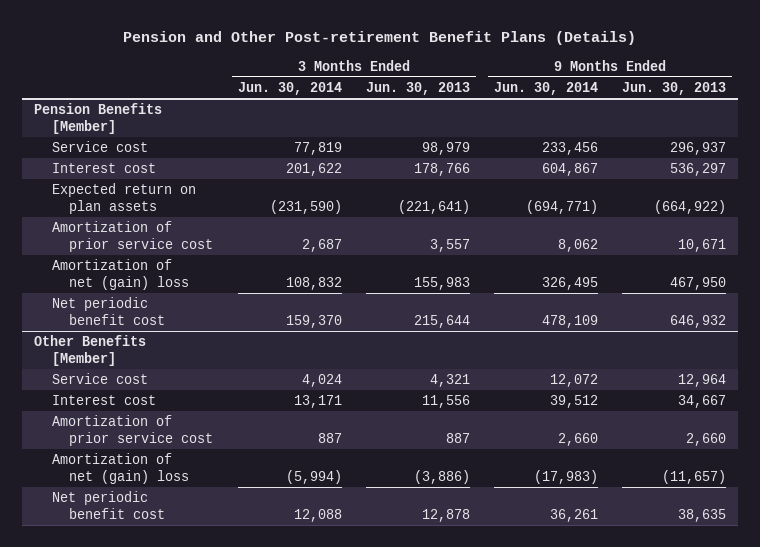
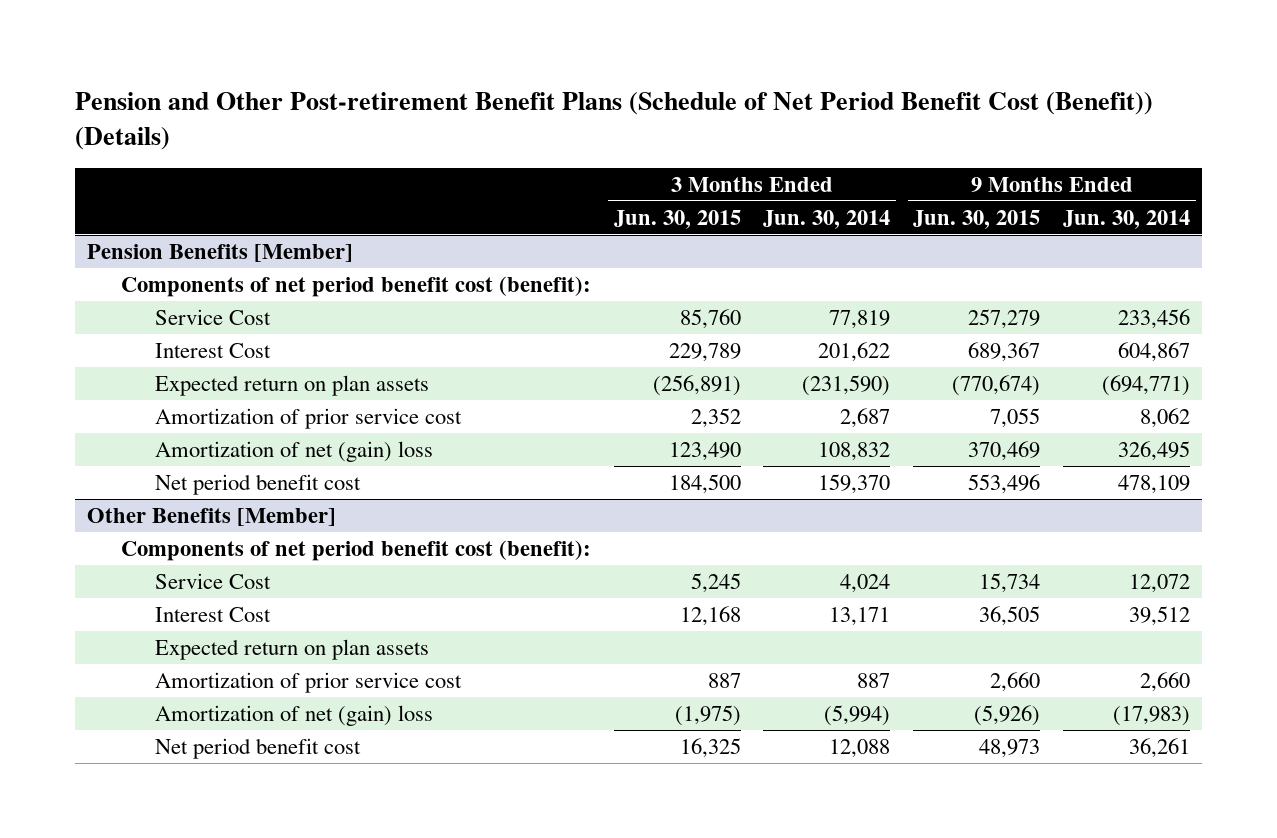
- Pension and Other Post-retirement Benefit Plans (Details)
+ Pension and Other Post-retirement Benefit Plans (Schedule of Net Period Benefit Cost (Benefit)) (Details)
- | 3 Months Ended Jun. 30, 2014 | 3 Months Ended Jun. 30, 2013 | 9 Months Ended Jun. 30, 2014 | 9 Months Ended Jun. 30, 2013
+ | 3 Months Ended Jun. 30, 2015 | 3 Months Ended Jun. 30, 2014 | 9 Months Ended Jun. 30, 2015 | 9 Months Ended Jun. 30, 2014
@ Pension Benefits [Member]
- Service cost | 77,819 | 98,979 | 233,456 | 296,937
- Interest cost | 201,622 | 178,766 | 604,867 | 536,297
+ Components of net period benefit cost (benefit):
+ Service Cost | 85,760 | 77,819 | 257,279 | 233,456
+ Interest Cost | 229,789 | 201,622 | 689,367 | 604,867
- Net periodic benefit cost | 159,370 | 215,644 | 478,109 | 646,932
+ Net period benefit cost | 184,500 | 159,370 | 553,496 | 478,109
@ Other Benefits [Member]
- Service cost | 4,024 | 4,321 | 12,072 | 12,964
- Interest cost | 13,171 | 11,556 | 39,512 | 34,667
+ Components of net period benefit cost (benefit):
+ Service Cost | 5,245 | 4,024 | 15,734 | 12,072
+ Interest Cost | 12,168 | 13,171 | 36,505 | 39,512
+ Expected return on plan assets
- Net periodic benefit cost | 12,088 | 12,878 | 36,261 | 38,635
+ Net period benefit cost | 16,325 | 12,088 | 48,973 | 36,261

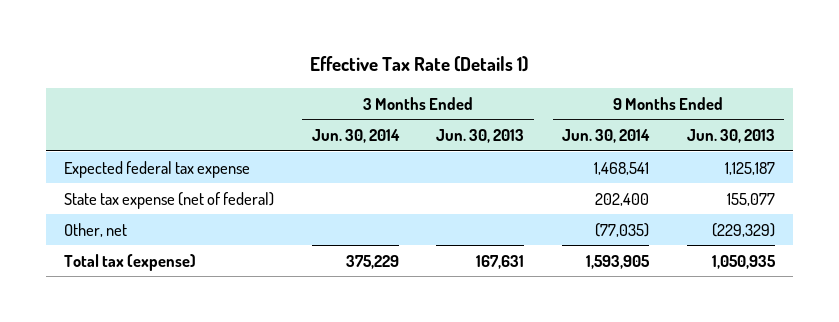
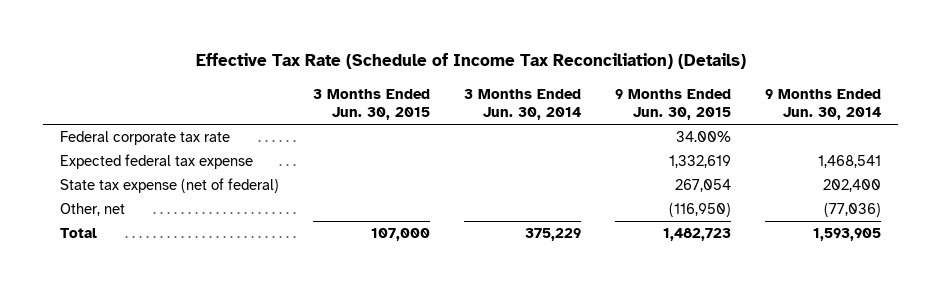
- Effective Tax Rate (Details 1)
+ Effective Tax Rate (Schedule of Income Tax Reconciliation) (Details)
- | 3 Months Ended Jun. 30, 2014 | 3 Months Ended Jun. 30, 2013 | 9 Months Ended Jun. 30, 2014 | 9 Months Ended Jun. 30, 2013
+ | 3 Months Ended Jun. 30, 2015 | 3 Months Ended Jun. 30, 2014 | 9 Months Ended Jun. 30, 2015 | 9 Months Ended Jun. 30, 2014
+ Federal corporate tax rate | | | 34.00% |
- Other, net | | | (77,035) | (229,329)
- Total tax (expense) | 375,229 | 167,631 | 1,593,905 | 1,050,935
+ Other, net | | | (116,950) | (77,036)
+ Total | 107,000 | 375,229 | 1,482,723 | 1,593,905

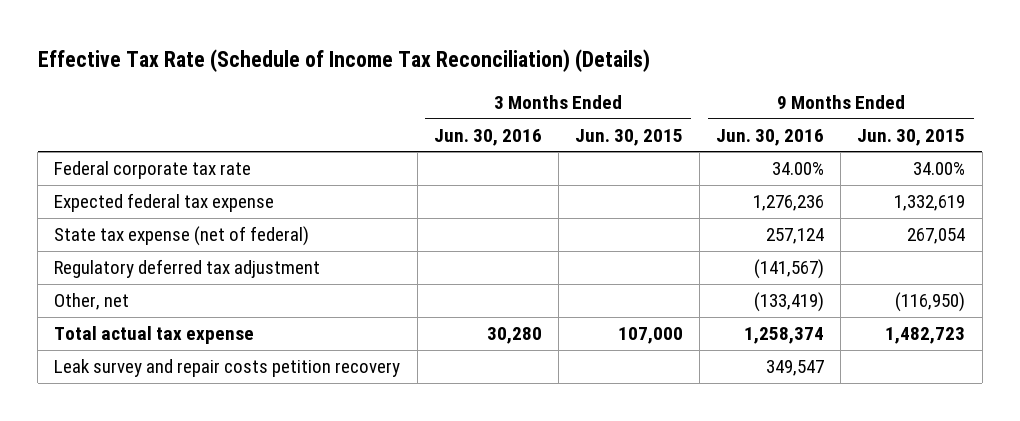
- | 3 Months Ended Jun. 30, 2015 | 3 Months Ended Jun. 30, 2014 | 9 Months Ended Jun. 30, 2015 | 9 Months Ended Jun. 30, 2014
+ | 3 Months Ended Jun. 30, 2016 | 3 Months Ended Jun. 30, 2015 | 9 Months Ended Jun. 30, 2016 | 9 Months Ended Jun. 30, 2015
+ Regulatory deferred tax adjustment | | | (141,567) |
- Total | 107,000 | 375,229 | 1,482,723 | 1,593,905
+ Total actual tax expense | 30,280 | 107,000 | 1,258,374 | 1,482,723
+ Leak survey and repair costs petition recovery | | | 349,547 |

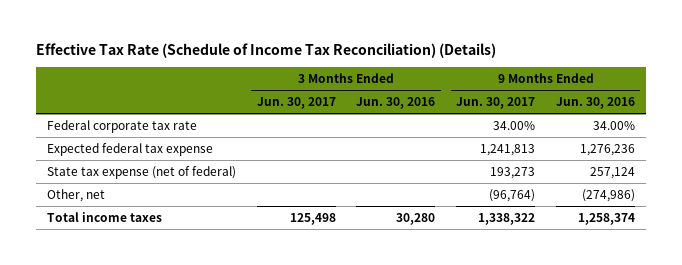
- | 3 Months Ended Jun. 30, 2016 | 3 Months Ended Jun. 30, 2015 | 9 Months Ended Jun. 30, 2016 | 9 Months Ended Jun. 30, 2015
+ | 3 Months Ended Jun. 30, 2017 | 3 Months Ended Jun. 30, 2016 | 9 Months Ended Jun. 30, 2017 | 9 Months Ended Jun. 30, 2016
- Regulatory deferred tax adjustment | | | (141,567) |
- Other, net | | | (133,419) | (116,950)
- Total actual tax expense | 30,280 | 107,000 | 1,258,374 | 1,482,723
- Leak survey and repair costs petition recovery | | | 349,547 |
+ Other, net | | | (96,764) | (274,986)
+ Total income taxes | 125,498 | 30,280 | 1,338,322 | 1,258,374

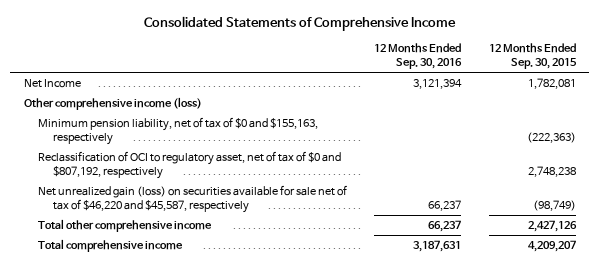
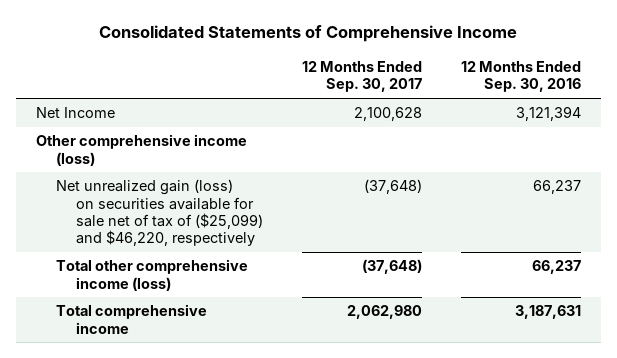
- | 12 Months Ended Sep. 30, 2016 | 12 Months Ended Sep. 30, 2015
+ | 12 Months Ended Sep. 30, 2017 | 12 Months Ended Sep. 30, 2016
- Minimum pension liability, net of tax of $0 and $155,163, respectively | | (222,363)
- Reclassification of OCI to regulatory asset, net of tax of $0 and $807,192, respectively | | 2,748,238
- Net unrealized gain (loss) on securities available for sale net of tax of $46,220 and $45,587, respectively | 66,237 | (98,749)
- Total other comprehensive income | 66,237 | 2,427,126
+ Net unrealized gain (loss) on securities available for sale net of tax of ($25,099) and $46,220, respectively | (37,648) | 66,237
+ Total other comprehensive income (loss) | (37,648) | 66,237

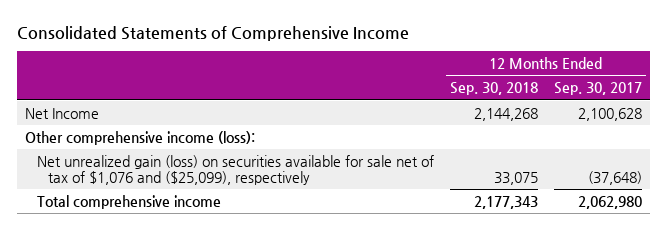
- | 12 Months Ended Sep. 30, 2017 | 12 Months Ended Sep. 30, 2016
+ | 12 Months Ended Sep. 30, 2018 | 12 Months Ended Sep. 30, 2017
- Other comprehensive income (loss)
- Net unrealized gain (loss) on securities available for sale net of tax of ($25,099) and $46,220, respectively | (37,648) | 66,237
- Total other comprehensive income (loss) | (37,648) | 66,237
+ Other comprehensive income (loss):
+ Net unrealized gain (loss) on securities available for sale net of tax of $1,076 and ($25,099), respectively | 33,075 | (37,648)

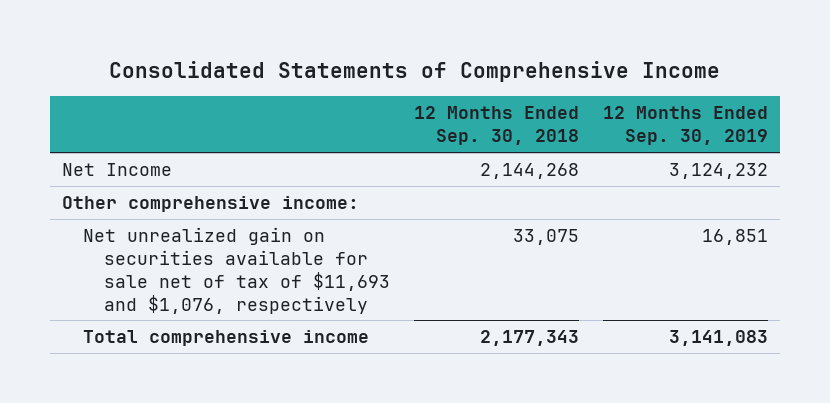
- | 12 Months Ended Sep. 30, 2018 | 12 Months Ended Sep. 30, 2017
+ | 12 Months Ended Sep. 30, 2018 | 12 Months Ended Sep. 30, 2019
- Other comprehensive income (loss):
- Net unrealized gain (loss) on securities available for sale net of tax of $1,076 and ($25,099), respectively | 33,075 | (37,648)
+ Other comprehensive income:
+ Net unrealized gain on securities available for sale net of tax of $11,693 and $1,076, respectively | 33,075 | 16,851

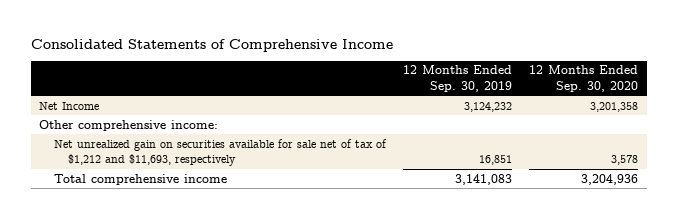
- | 12 Months Ended Sep. 30, 2018 | 12 Months Ended Sep. 30, 2019
+ | 12 Months Ended Sep. 30, 2019 | 12 Months Ended Sep. 30, 2020
- Net unrealized gain on securities available for sale net of tax of $11,693 and $1,076, respectively | 33,075 | 16,851
+ Net unrealized gain on securities available for sale net of tax of $1,212 and $11,693, respectively | 16,851 | 3,578

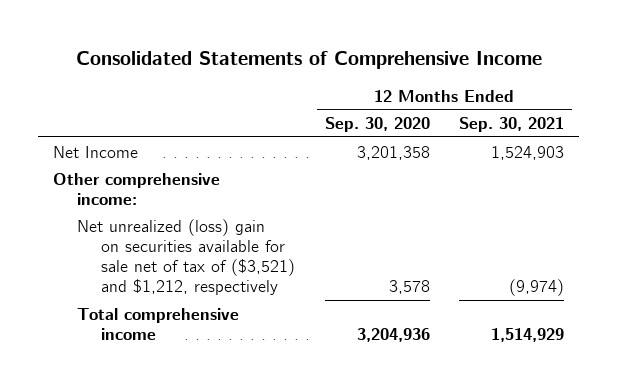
- | 12 Months Ended Sep. 30, 2019 | 12 Months Ended Sep. 30, 2020
+ | 12 Months Ended Sep. 30, 2020 | 12 Months Ended Sep. 30, 2021
- Net unrealized gain on securities available for sale net of tax of $1,212 and $11,693, respectively | 16,851 | 3,578
+ Net unrealized (loss) gain on securities available for sale net of tax of ($3,521) and $1,212, respectively | 3,578 | (9,974)

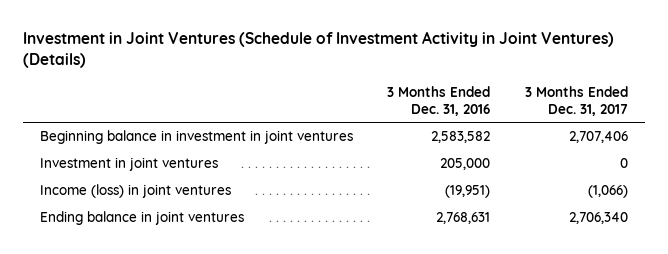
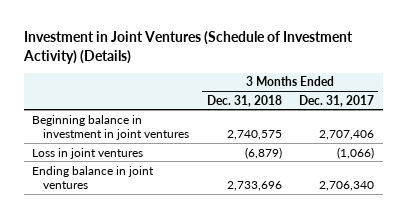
- Investment in Joint Ventures (Schedule of Investment Activity in Joint Ventures) (Details)
+ Investment in Joint Ventures (Schedule of Investment Activity) (Details)
- | 3 Months Ended Dec. 31, 2016 | 3 Months Ended Dec. 31, 2017
+ | 3 Months Ended Dec. 31, 2018 | 3 Months Ended Dec. 31, 2017
- Investment in joint ventures | 205,000 | 0
- Income (loss) in joint ventures | (19,951) | (1,066)
+ Loss in joint ventures | (6,879) | (1,066)

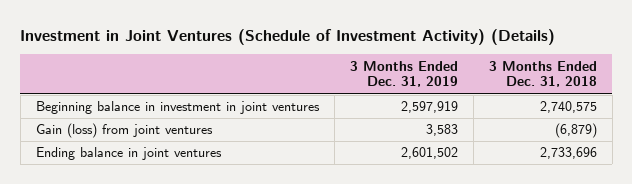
- | 3 Months Ended Dec. 31, 2018 | 3 Months Ended Dec. 31, 2017
+ | 3 Months Ended Dec. 31, 2019 | 3 Months Ended Dec. 31, 2018
- Loss in joint ventures | (6,879) | (1,066)
+ Gain (loss) from joint ventures | 3,583 | (6,879)

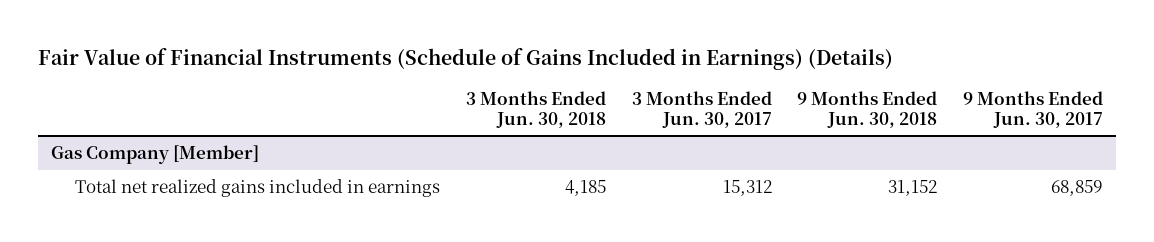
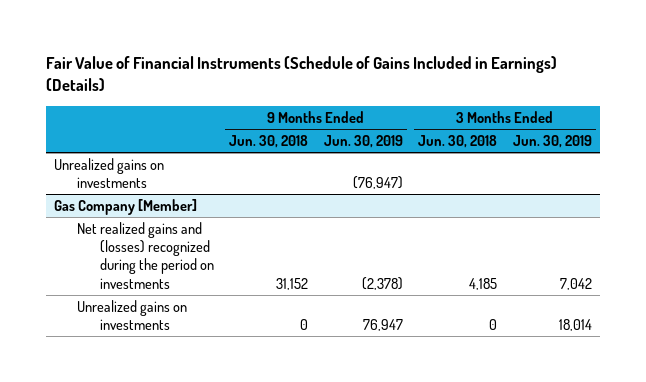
- | 3 Months Ended Jun. 30, 2018 | 3 Months Ended Jun. 30, 2017 | 9 Months Ended Jun. 30, 2018 | 9 Months Ended Jun. 30, 2017
+ | 9 Months Ended Jun. 30, 2018 | 9 Months Ended Jun. 30, 2019 | 3 Months Ended Jun. 30, 2018 | 3 Months Ended Jun. 30, 2019
+ Unrealized gains on investments | | (76,947) | |
@ Gas Company [Member]
- Total net realized gains included in earnings | 4,185 | 15,312 | 31,152 | 68,859
+ Net realized gains and (losses) recognized during the period on investments | 31,152 | (2,378) | 4,185 | 7,042
+ Unrealized gains on investments | 0 | 76,947 | 0 | 18,014

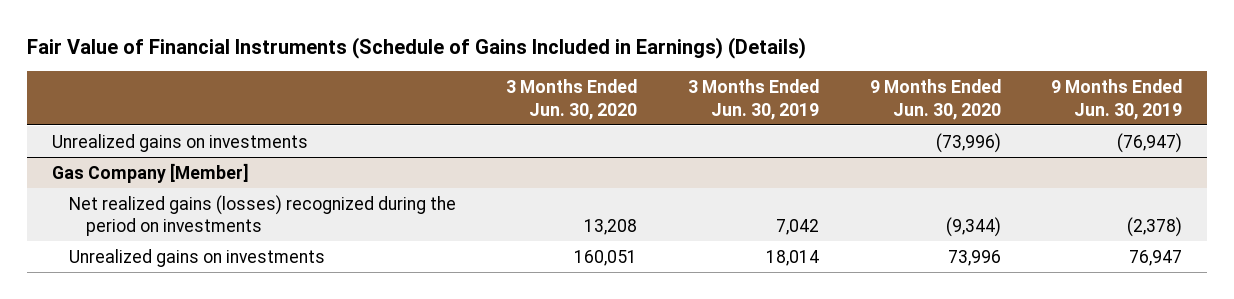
- | 9 Months Ended Jun. 30, 2018 | 9 Months Ended Jun. 30, 2019 | 3 Months Ended Jun. 30, 2018 | 3 Months Ended Jun. 30, 2019
+ | 3 Months Ended Jun. 30, 2020 | 3 Months Ended Jun. 30, 2019 | 9 Months Ended Jun. 30, 2020 | 9 Months Ended Jun. 30, 2019
@ Gas Company [Member]
- Net realized gains and (losses) recognized during the period on investments | 31,152 | (2,378) | 4,185 | 7,042
+ Net realized gains (losses) recognized during the period on investments | 13,208 | 7,042 | (9,344) | (2,378)

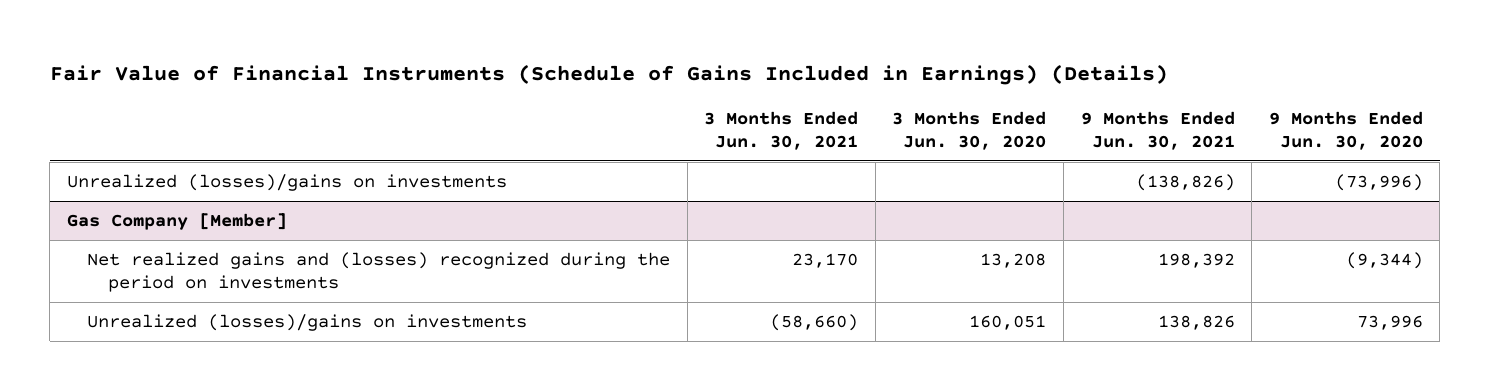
- | 3 Months Ended Jun. 30, 2020 | 3 Months Ended Jun. 30, 2019 | 9 Months Ended Jun. 30, 2020 | 9 Months Ended Jun. 30, 2019
+ | 3 Months Ended Jun. 30, 2021 | 3 Months Ended Jun. 30, 2020 | 9 Months Ended Jun. 30, 2021 | 9 Months Ended Jun. 30, 2020
- Unrealized gains on investments | | | (73,996) | (76,947)
+ Unrealized (losses)/gains on investments | | | (138,826) | (73,996)
@ Gas Company [Member]
- Net realized gains (losses) recognized during the period on investments | 13,208 | 7,042 | (9,344) | (2,378)
- Unrealized gains on investments | 160,051 | 18,014 | 73,996 | 76,947
+ Net realized gains and (losses) recognized during the period on investments | 23,170 | 13,208 | 198,392 | (9,344)
+ Unrealized (losses)/gains on investments | (58,660) | 160,051 | 138,826 | 73,996

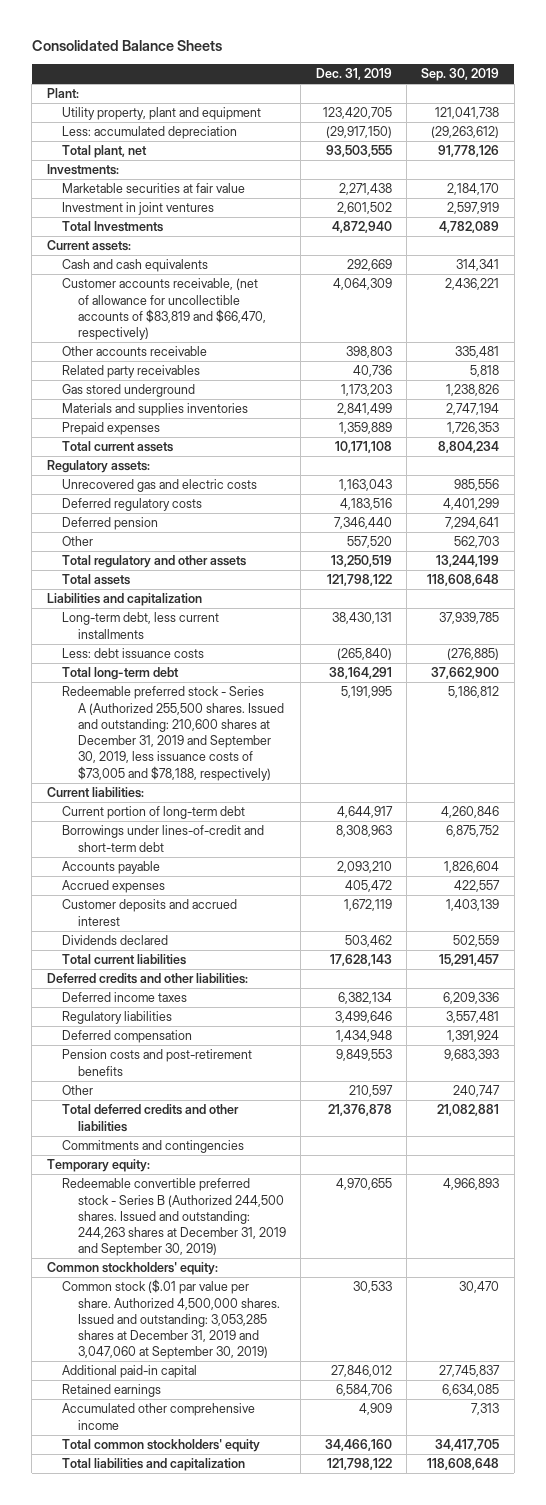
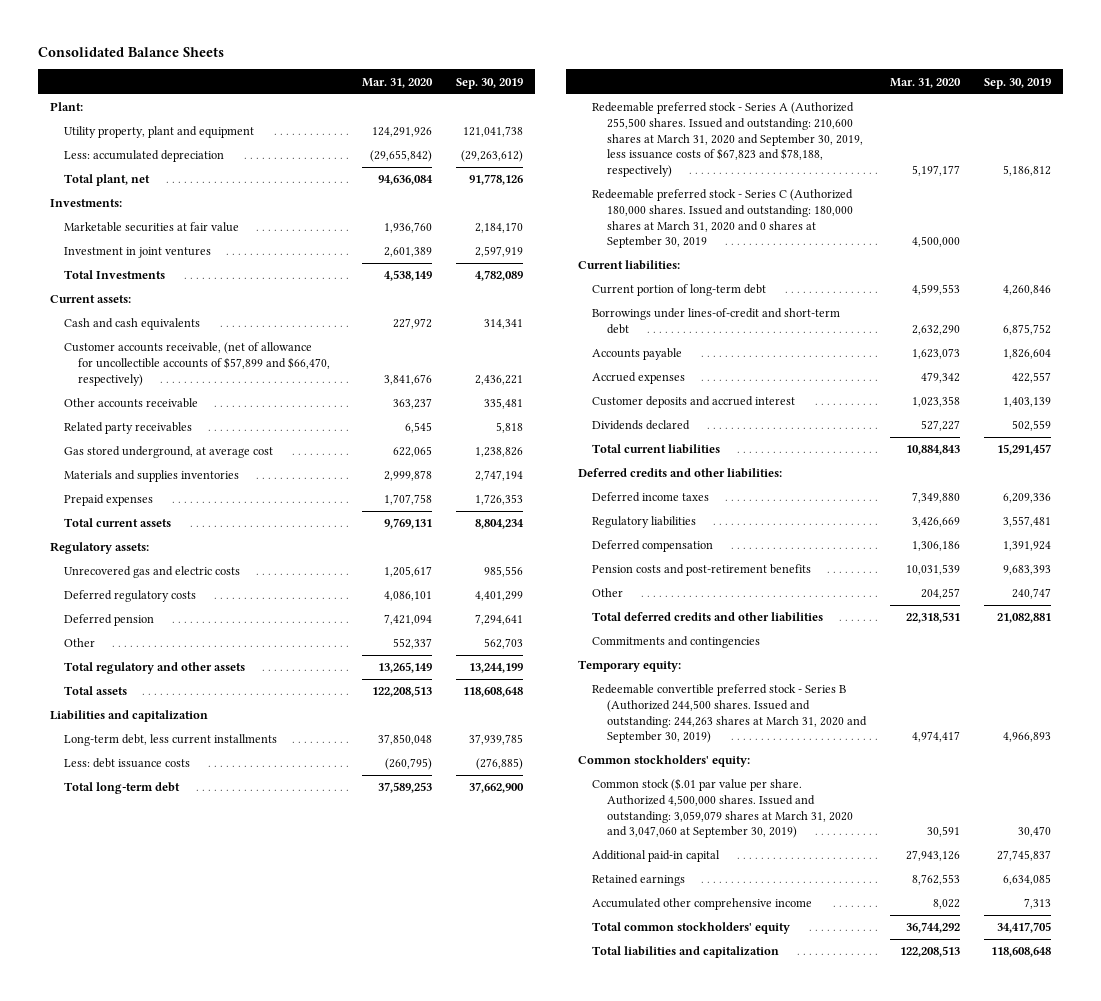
- | Dec. 31, 2019 | Sep. 30, 2019
+ | Mar. 31, 2020 | Sep. 30, 2019
- Customer accounts receivable, (net of allowance for uncollectible accounts of $83,819 and $66,470, respectively) | 4,064,309 | 2,436,221
+ Customer accounts receivable, (net of allowance for uncollectible accounts of $57,899 and $66,470, respectively) | 3,841,676 | 2,436,221
- Gas stored underground | 1,173,203 | 1,238,826
+ Gas stored underground, at average cost | 622,065 | 1,238,826
- Redeemable preferred stock - Series A (Authorized 255,500 shares. Issued and outstanding: 210,600 shares at December 31, 2019 and September 30, 2019, less issuance costs of $73,005 and $78,188, respectively) | 5,191,995 | 5,186,812
+ Redeemable preferred stock - Series A (Authorized 255,500 shares. Issued and outstanding: 210,600 shares at March 31, 2020 and September 30, 2019, less issuance costs of $67,823 and $78,188, respectively) | 5,197,177 | 5,186,812
+ Redeemable preferred stock - Series C (Authorized 180,000 shares. Issued and outstanding: 180,000 shares at March 31, 2020 and 0 shares at September 30, 2019 | 4,500,000 |
- Redeemable convertible preferred stock - Series B (Authorized 244,500 shares. Issued and outstanding: 244,263 shares at December 31, 2019 and September 30, 2019) | 4,970,655 | 4,966,893
+ Redeemable convertible preferred stock - Series B (Authorized 244,500 shares. Issued and outstanding: 244,263 shares at March 31, 2020 and September 30, 2019) | 4,974,417 | 4,966,893
- Common stock ($.01 par value per share. Authorized 4,500,000 shares. Issued and outstanding: 3,053,285 shares at December 31, 2019 and 3,047,060 at September 30, 2019) | 30,533 | 30,470
+ Common stock ($.01 par value per share. Authorized 4,500,000 shares. Issued and outstanding: 3,059,079 shares at March 31, 2020 and 3,047,060 at September 30, 2019) | 30,591 | 30,470

